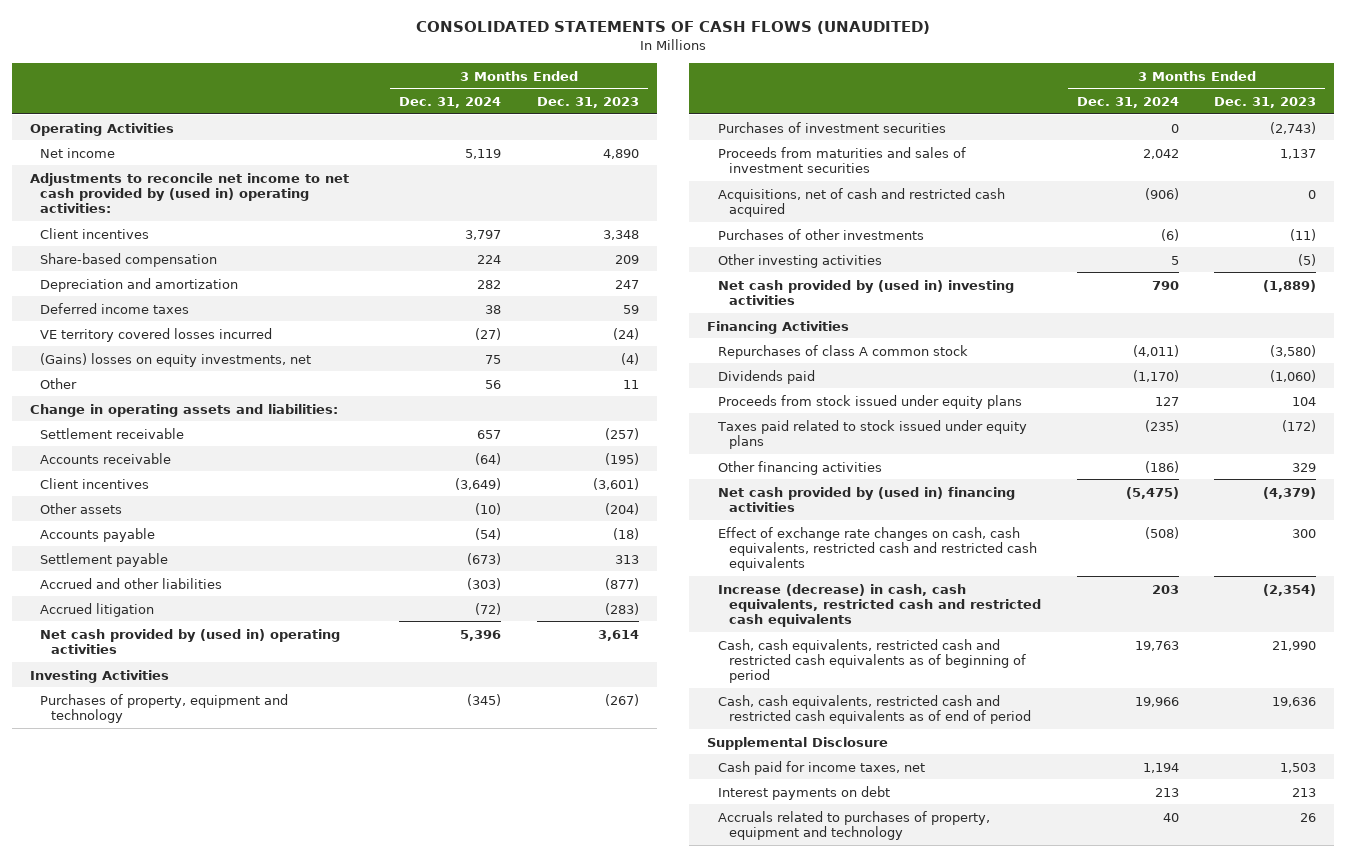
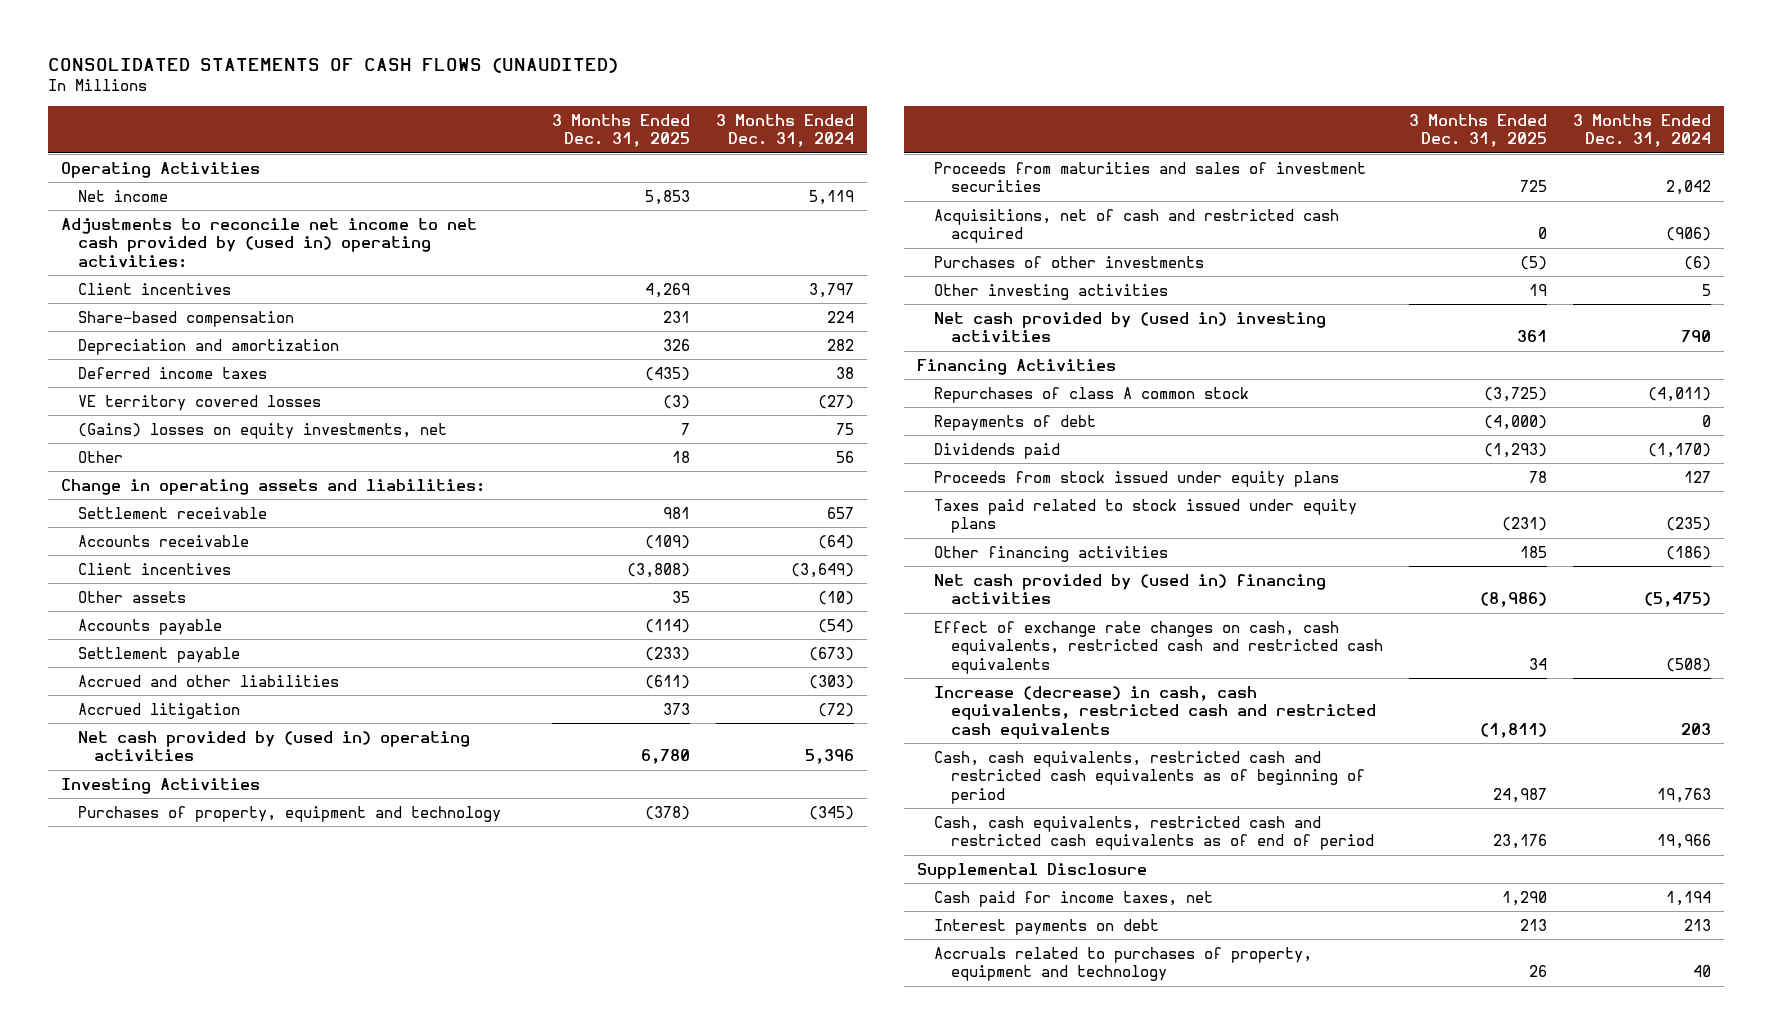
- | 3 Months Ended Dec. 31, 2024 | 3 Months Ended Dec. 31, 2023
+ | 3 Months Ended Dec. 31, 2025 | 3 Months Ended Dec. 31, 2024
- VE territory covered losses incurred | (27) | (24)
+ VE territory covered losses | (3) | (27)
- Purchases of investment securities | 0 | (2,743)
+ Repayments of debt | (4,000) | 0

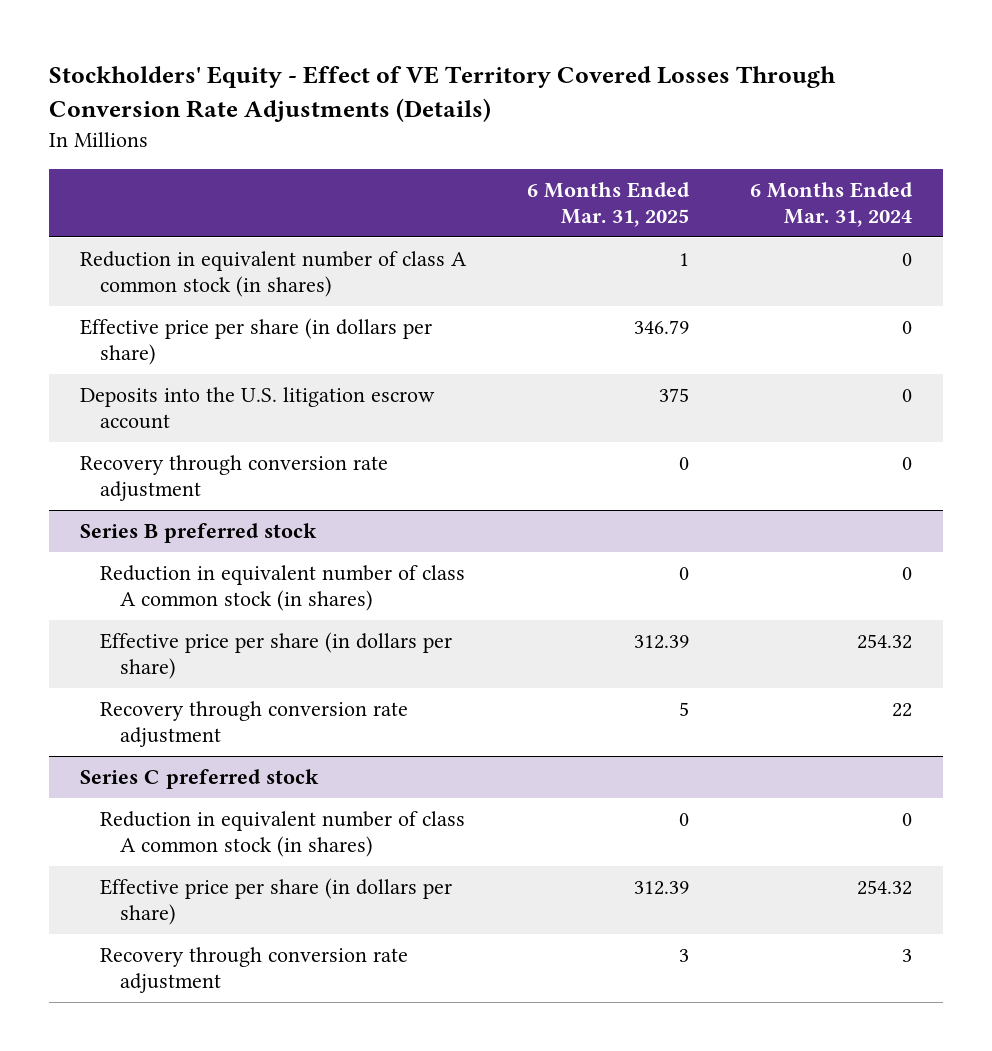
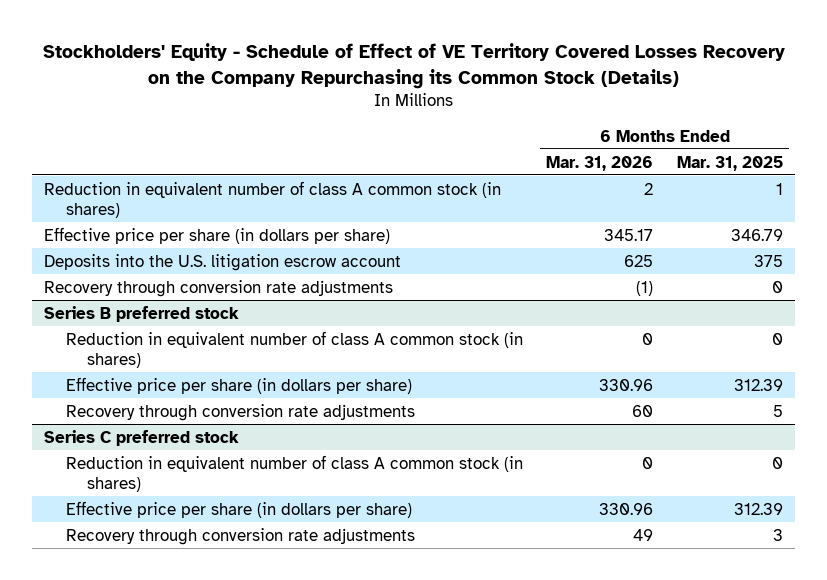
- Stockholders' Equity - Effect of VE Territory Covered Losses Through Conversion Rate Adjustments (Details)
+ Stockholders' Equity - Schedule of Effect of VE Territory Covered Losses Recovery on the Company Repurchasing its Common Stock (Details)
- | 6 Months Ended Mar. 31, 2025 | 6 Months Ended Mar. 31, 2024
+ | 6 Months Ended Mar. 31, 2026 | 6 Months Ended Mar. 31, 2025
- Recovery through conversion rate adjustment | 0 | 0
+ Recovery through conversion rate adjustments | (1) | 0
@ Series B preferred stock
- Recovery through conversion rate adjustment | 5 | 22
+ Recovery through conversion rate adjustments | 60 | 5
@ Series C preferred stock
- Recovery through conversion rate adjustment | 3 | 3
+ Recovery through conversion rate adjustments | 49 | 3

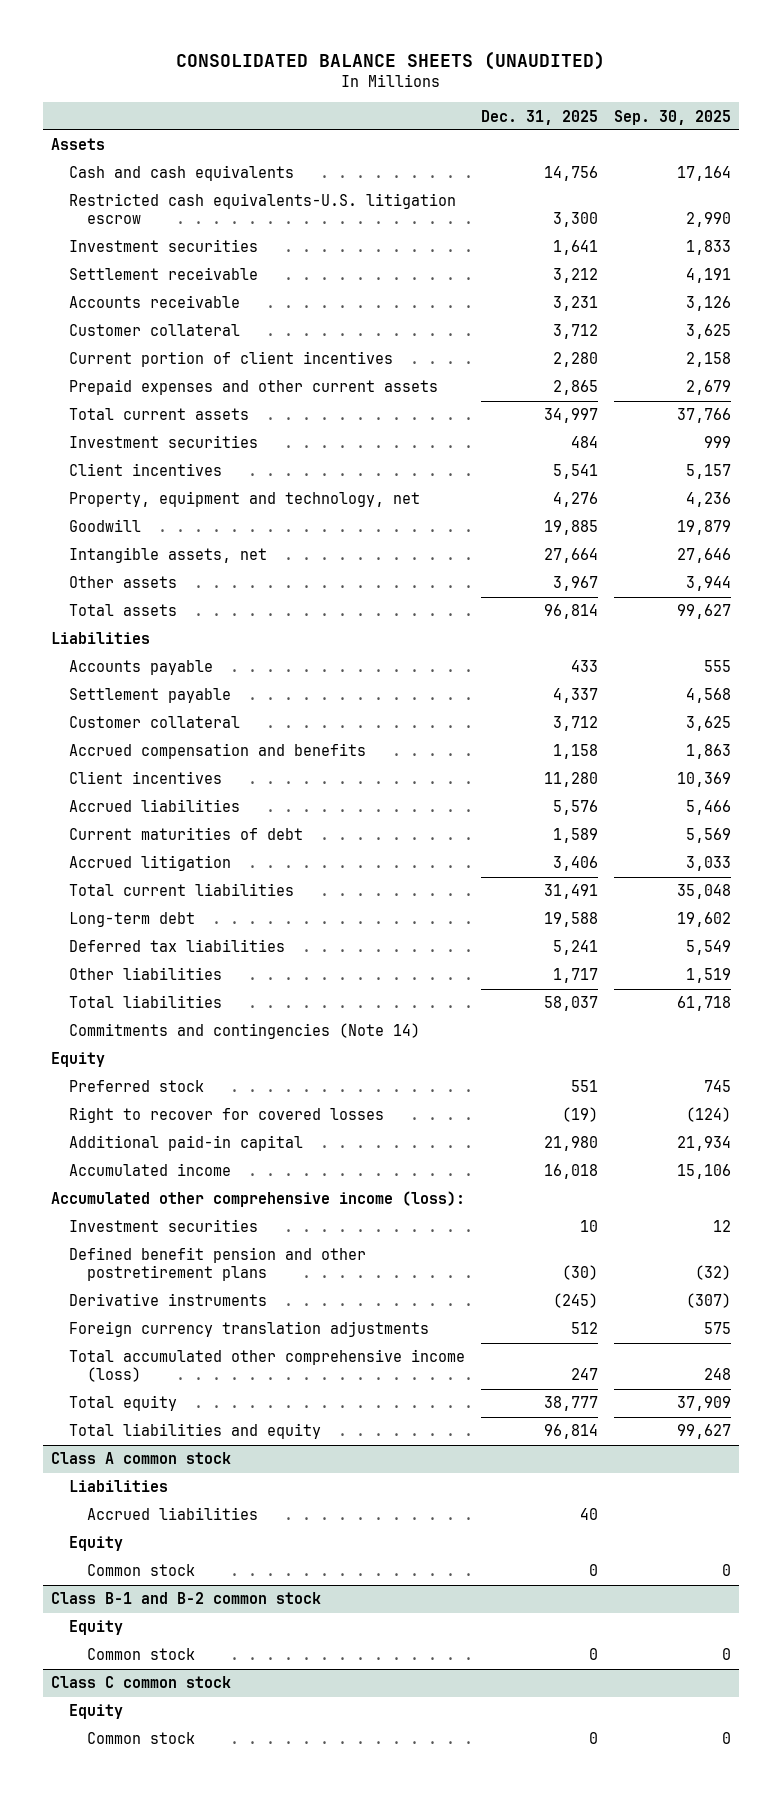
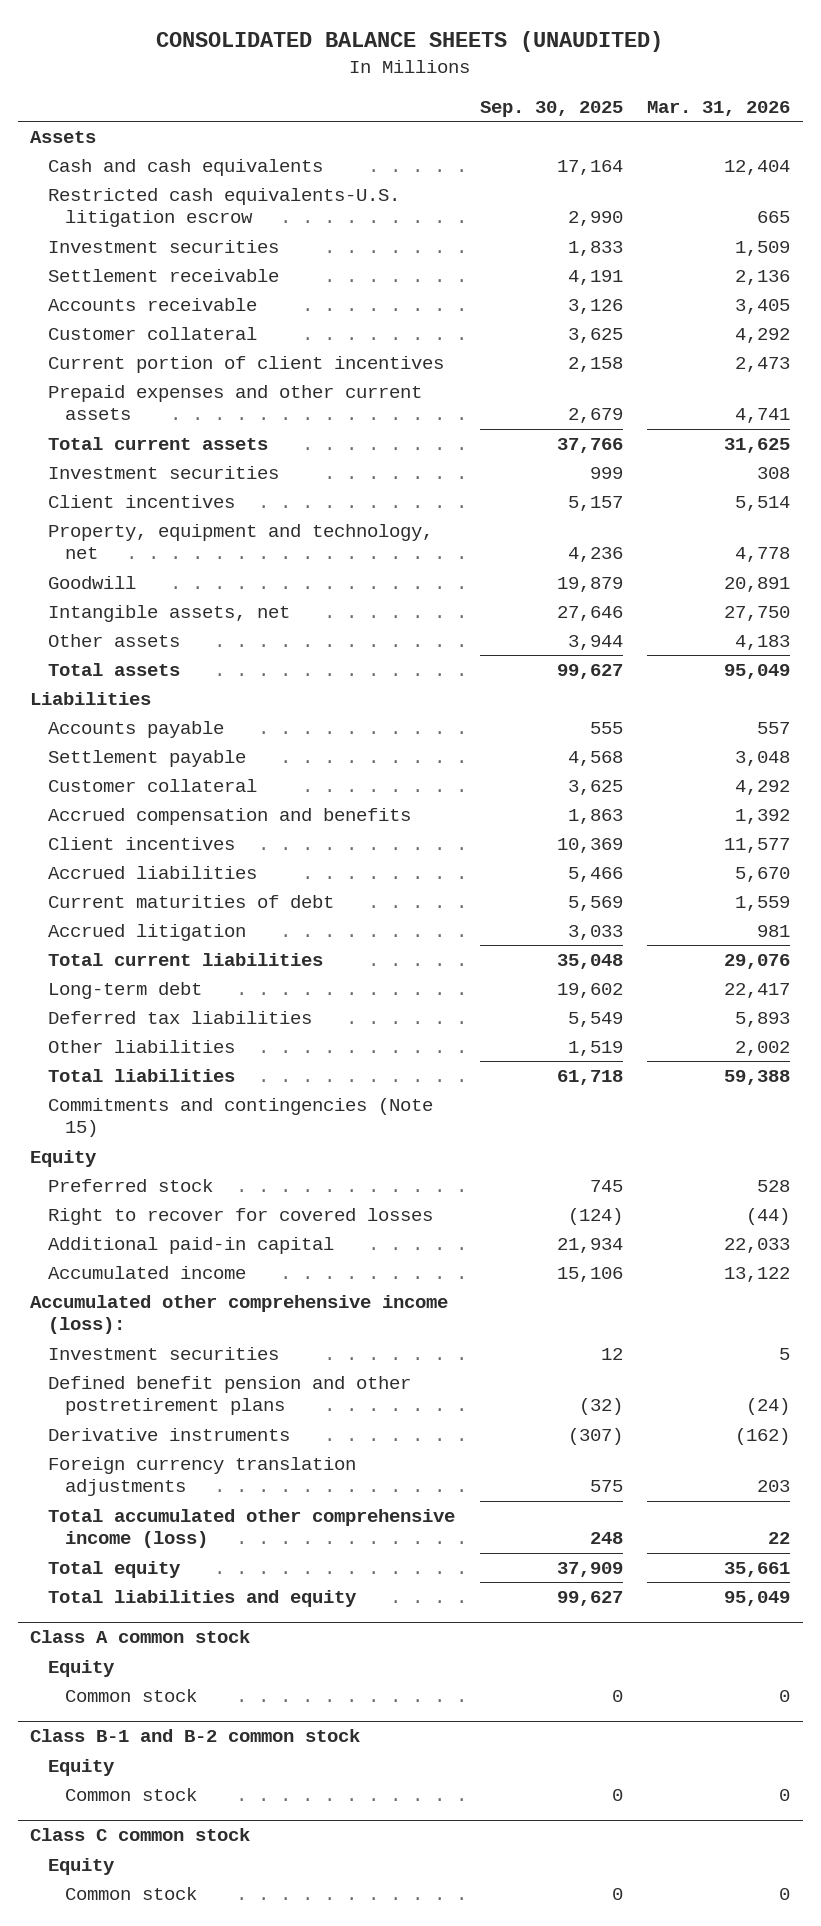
- | Dec. 31, 2025 | Sep. 30, 2025
+ | Sep. 30, 2025 | Mar. 31, 2026
- Commitments and contingencies (Note 14)
+ Commitments and contingencies (Note 15)
@ Class A common stock
- Liabilities
- Accrued liabilities | 40 |

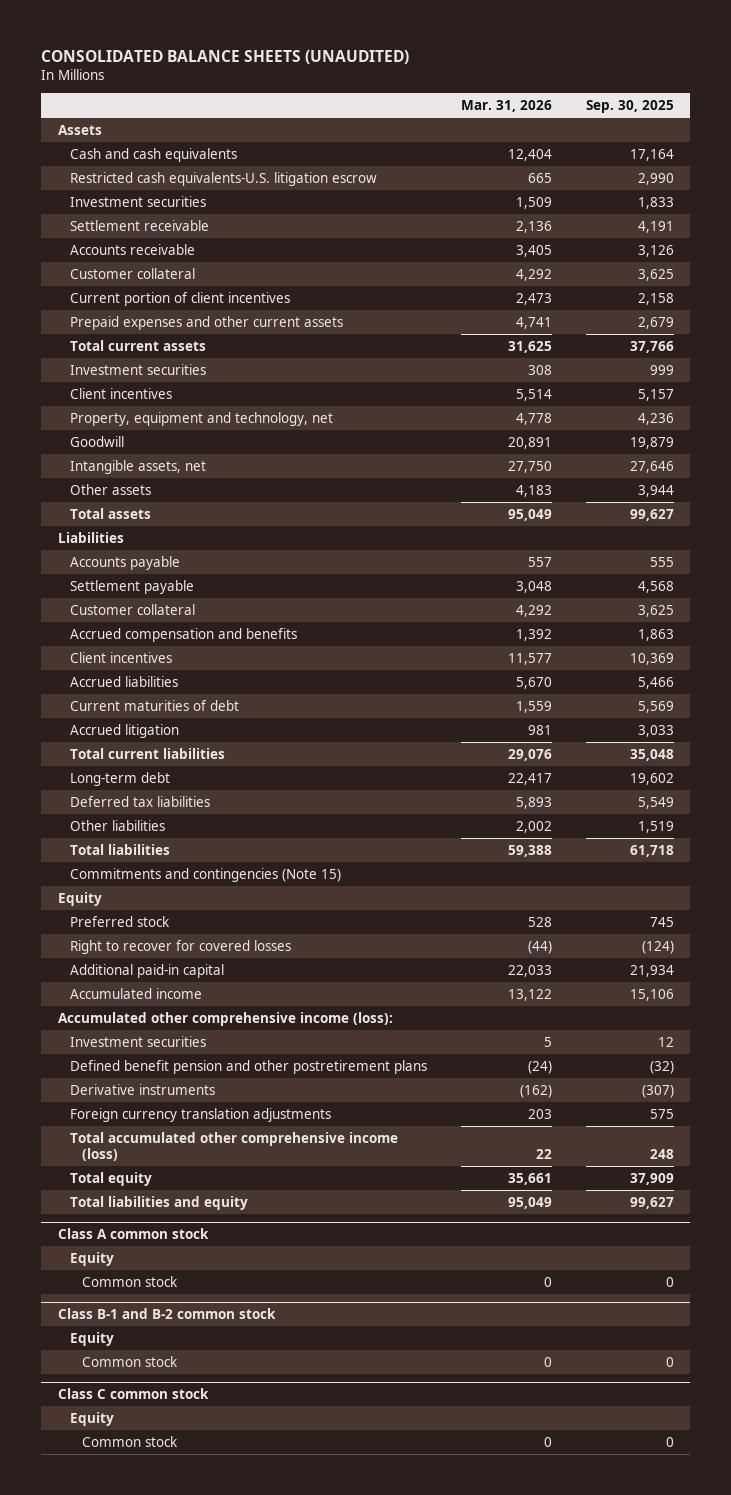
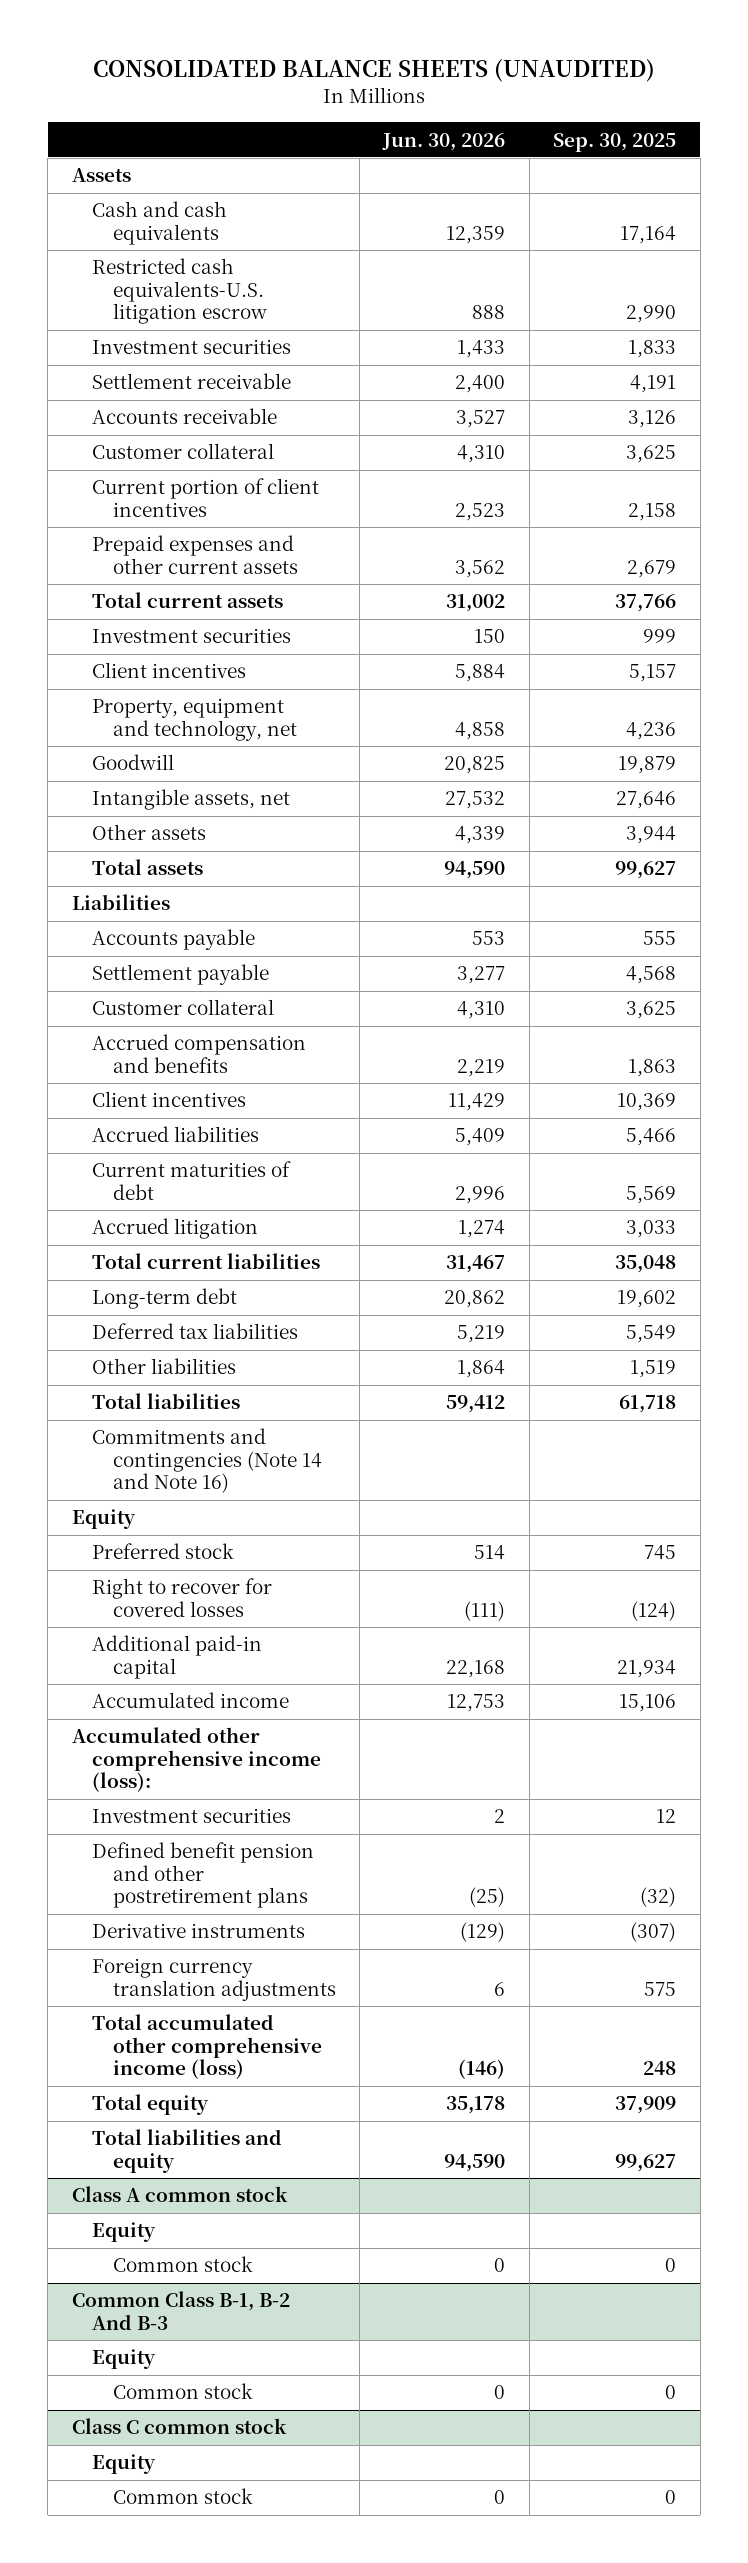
- | Mar. 31, 2026 | Sep. 30, 2025
+ | Jun. 30, 2026 | Sep. 30, 2025
- Commitments and contingencies (Note 15)
+ Commitments and contingencies (Note 14 and Note 16)
- Class B-1 and B-2 common stock
+ Common Class B-1, B-2 And B-3

